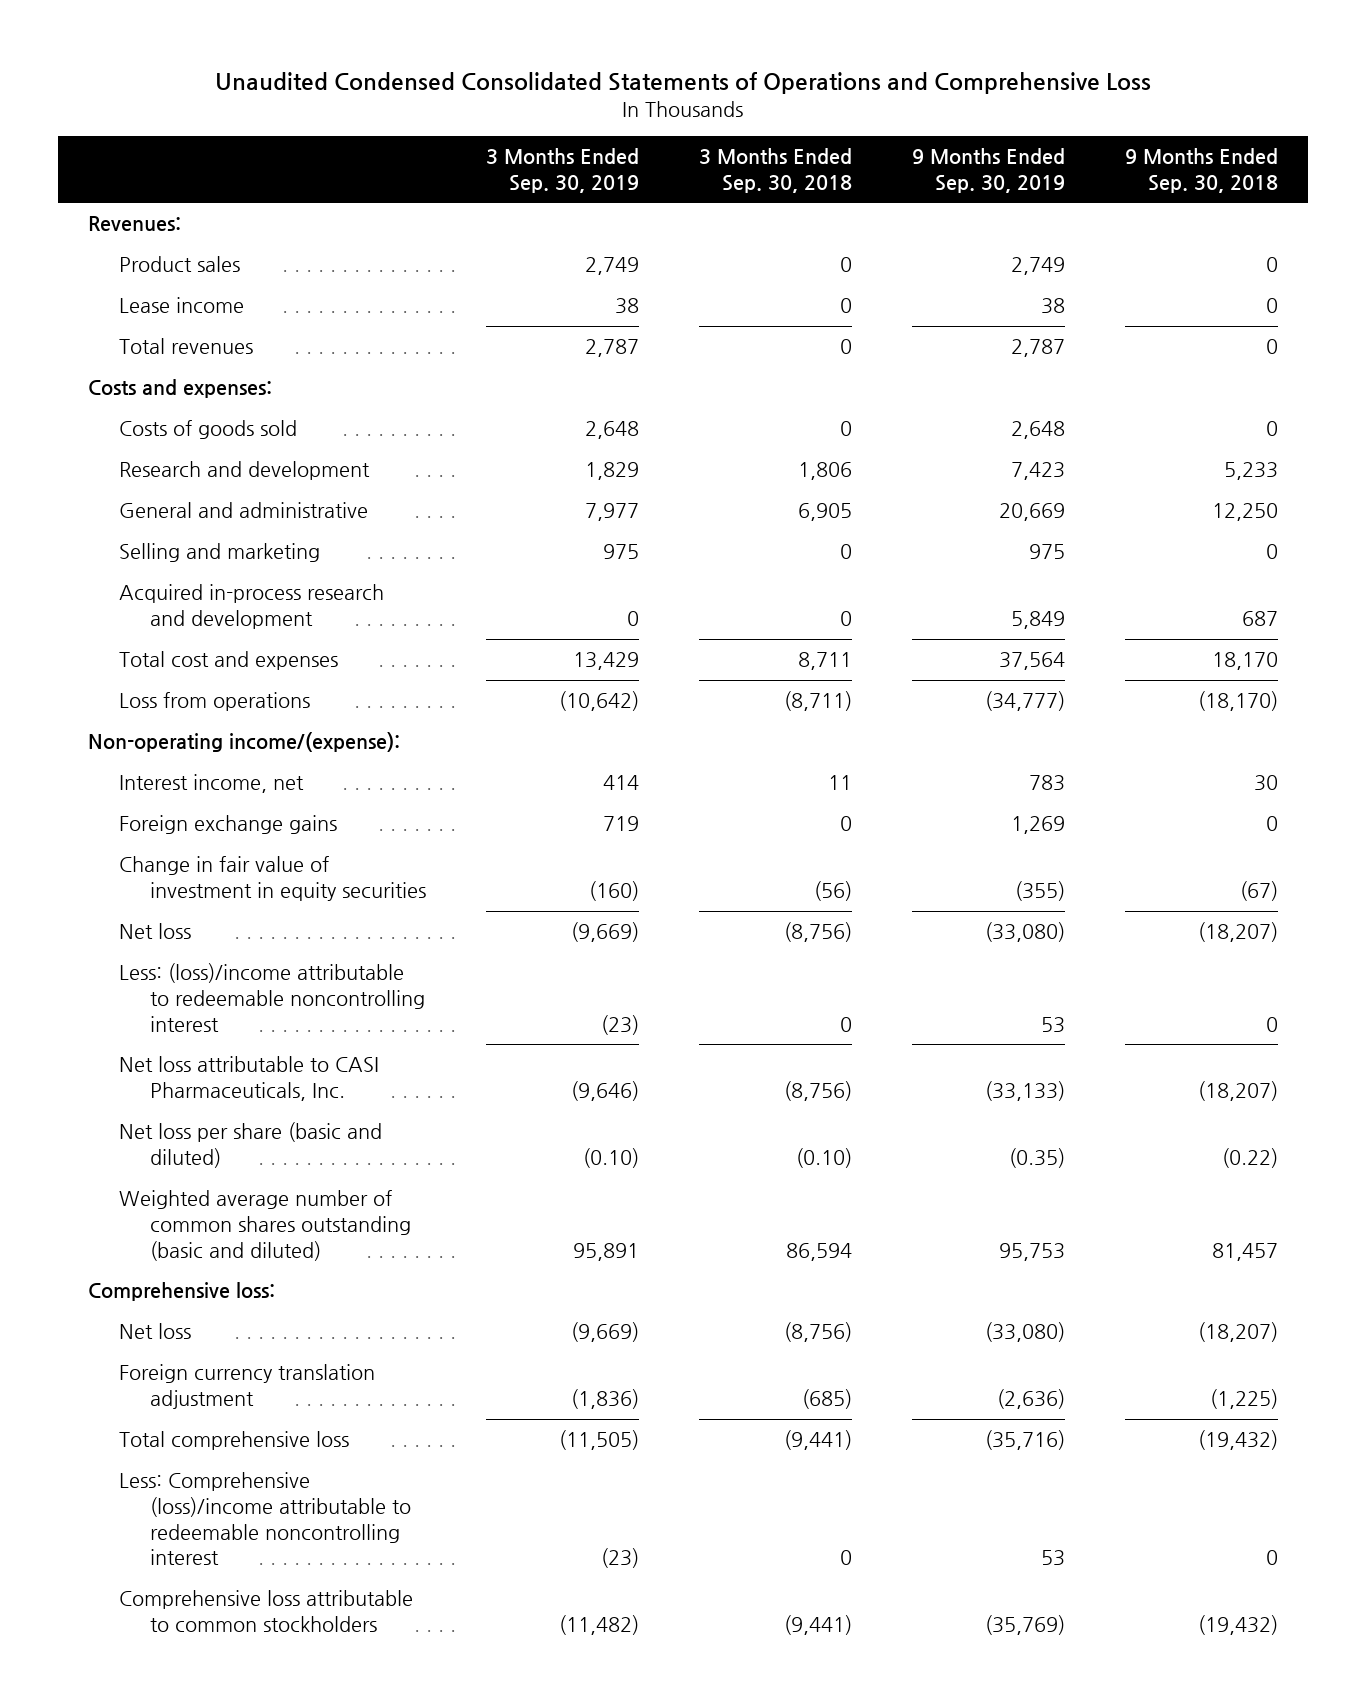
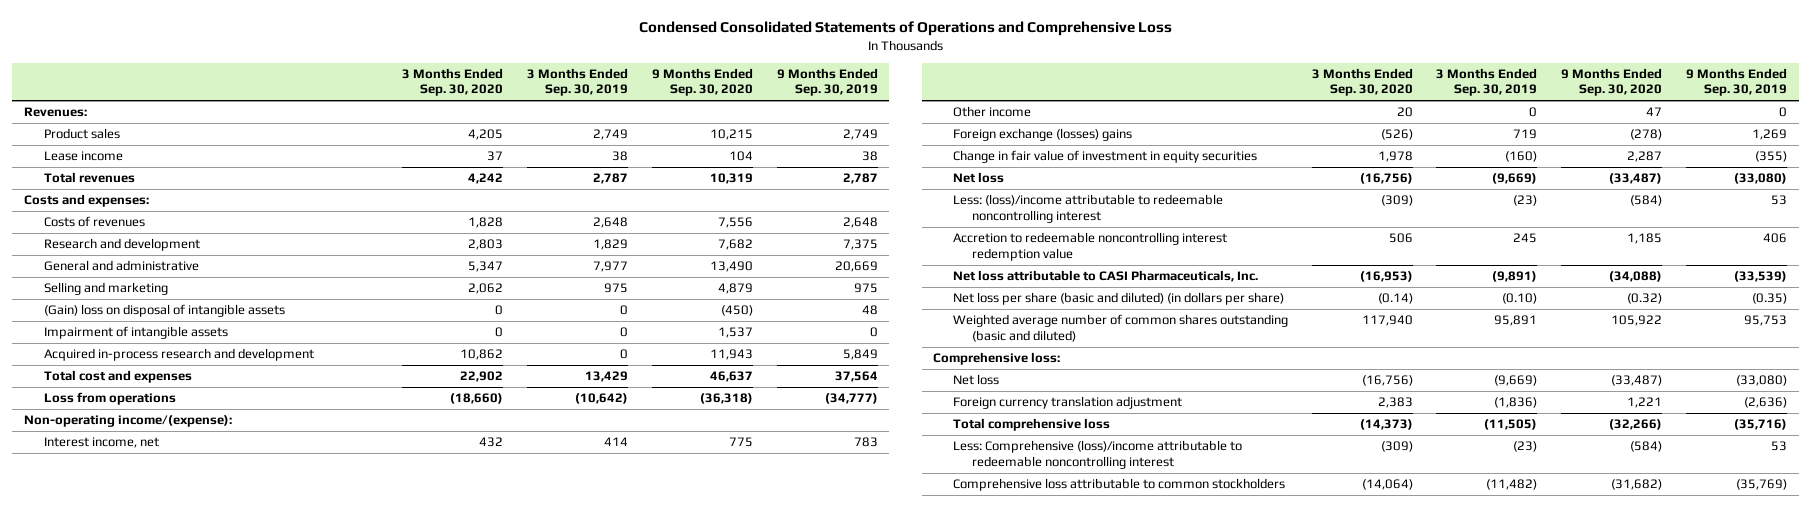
- Unaudited Condensed Consolidated Statements of Operations and Comprehensive Loss
+ Condensed Consolidated Statements of Operations and Comprehensive Loss
- | 3 Months Ended Sep. 30, 2019 | 3 Months Ended Sep. 30, 2018 | 9 Months Ended Sep. 30, 2019 | 9 Months Ended Sep. 30, 2018
+ | 3 Months Ended Sep. 30, 2020 | 3 Months Ended Sep. 30, 2019 | 9 Months Ended Sep. 30, 2020 | 9 Months Ended Sep. 30, 2019
- Costs of goods sold | 2,648 | 0 | 2,648 | 0
- Research and development | 1,829 | 1,806 | 7,423 | 5,233
+ Costs of revenues | 1,828 | 2,648 | 7,556 | 2,648
+ Research and development | 2,803 | 1,829 | 7,682 | 7,375
+ (Gain) loss on disposal of intangible assets | 0 | 0 | (450) | 48
+ Impairment of intangible assets | 0 | 0 | 1,537 | 0
- Foreign exchange gains | 719 | 0 | 1,269 | 0
+ Other income | 20 | 0 | 47 | 0
+ Foreign exchange (losses) gains | (526) | 719 | (278) | 1,269
- Net loss attributable to CASI Pharmaceuticals, Inc. | (9,646) | (8,756) | (33,133) | (18,207)
- Net loss per share (basic and diluted) | (0.10) | (0.10) | (0.35) | (0.22)
+ Accretion to redeemable noncontrolling interest redemption value | 506 | 245 | 1,185 | 406
+ Net loss attributable to CASI Pharmaceuticals, Inc. | (16,953) | (9,891) | (34,088) | (33,539)
+ Net loss per share (basic and diluted) (in dollars per share) | (0.14) | (0.10) | (0.32) | (0.35)

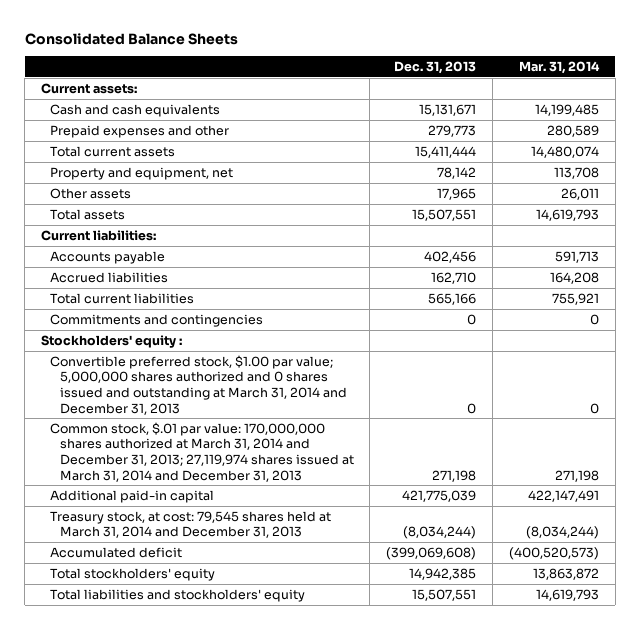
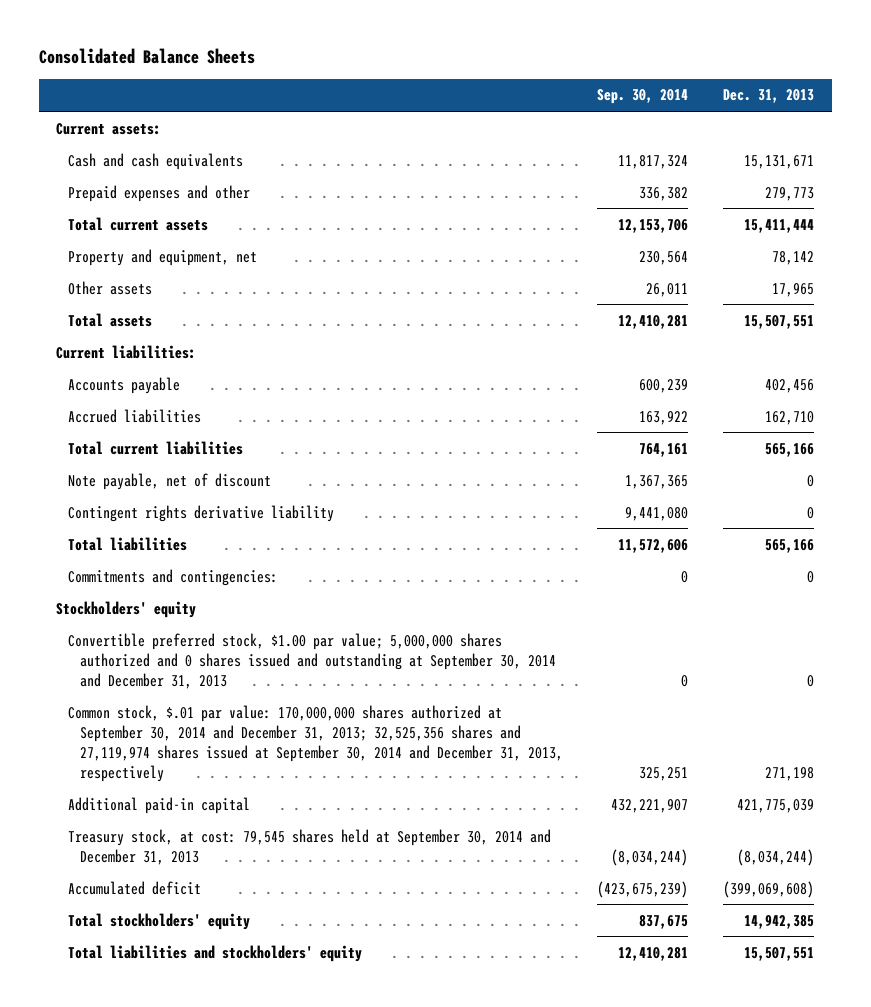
- | Dec. 31, 2013 | Mar. 31, 2014
+ | Sep. 30, 2014 | Dec. 31, 2013
- Commitments and contingencies | 0 | 0
- Stockholders' equity :
- Convertible preferred stock, $1.00 par value; 5,000,000 shares authorized and 0 shares issued and outstanding at March 31, 2014 and December 31, 2013 | 0 | 0
- Common stock, $.01 par value: 170,000,000 shares authorized at March 31, 2014 and December 31, 2013; 27,119,974 shares issued at March 31, 2014 and December 31, 2013 | 271,198 | 271,198
+ Note payable, net of discount | 1,367,365 | 0
+ Contingent rights derivative liability | 9,441,080 | 0
+ Total liabilities | 11,572,606 | 565,166
+ Commitments and contingencies: | 0 | 0
+ Stockholders' equity
+ Convertible preferred stock, $1.00 par value; 5,000,000 shares authorized and 0 shares issued and outstanding at September 30, 2014 and December 31, 2013 | 0 | 0
+ Common stock, $.01 par value: 170,000,000 shares authorized at September 30, 2014 and December 31, 2013; 32,525,356 shares and 27,119,974 shares issued at September 30, 2014 and December 31, 2013, respectively | 325,251 | 271,198
- Treasury stock, at cost: 79,545 shares held at March 31, 2014 and December 31, 2013 | (8,034,244) | (8,034,244)
+ Treasury stock, at cost: 79,545 shares held at September 30, 2014 and December 31, 2013 | (8,034,244) | (8,034,244)

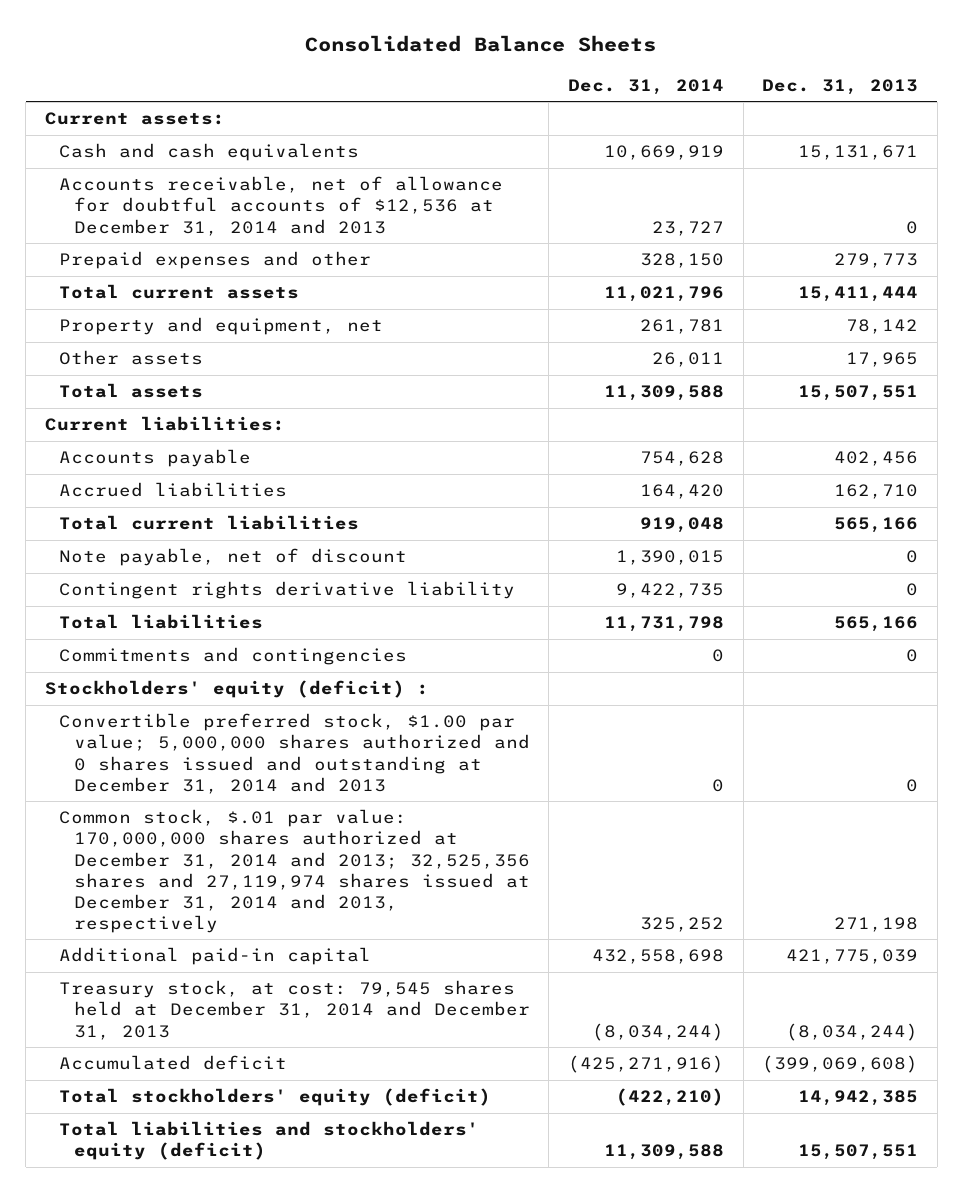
- | Sep. 30, 2014 | Dec. 31, 2013
+ | Dec. 31, 2014 | Dec. 31, 2013
+ Accounts receivable, net of allowance for doubtful accounts of $12,536 at December 31, 2014 and 2013 | 23,727 | 0
- Commitments and contingencies: | 0 | 0
- Stockholders' equity
- Convertible preferred stock, $1.00 par value; 5,000,000 shares authorized and 0 shares issued and outstanding at September 30, 2014 and December 31, 2013 | 0 | 0
- Common stock, $.01 par value: 170,000,000 shares authorized at September 30, 2014 and December 31, 2013; 32,525,356 shares and 27,119,974 shares issued at September 30, 2014 and December 31, 2013, respectively | 325,251 | 271,198
+ Commitments and contingencies | 0 | 0
+ Stockholders' equity (deficit) :
+ Convertible preferred stock, $1.00 par value; 5,000,000 shares authorized and 0 shares issued and outstanding at December 31, 2014 and 2013 | 0 | 0
+ Common stock, $.01 par value: 170,000,000 shares authorized at December 31, 2014 and 2013; 32,525,356 shares and 27,119,974 shares issued at December 31, 2014 and 2013, respectively | 325,252 | 271,198
- Treasury stock, at cost: 79,545 shares held at September 30, 2014 and December 31, 2013 | (8,034,244) | (8,034,244)
+ Treasury stock, at cost: 79,545 shares held at December 31, 2014 and December 31, 2013 | (8,034,244) | (8,034,244)
- Total stockholders' equity | 837,675 | 14,942,385
- Total liabilities and stockholders' equity | 12,410,281 | 15,507,551
+ Total stockholders' equity (deficit) | (422,210) | 14,942,385
+ Total liabilities and stockholders' equity (deficit) | 11,309,588 | 15,507,551

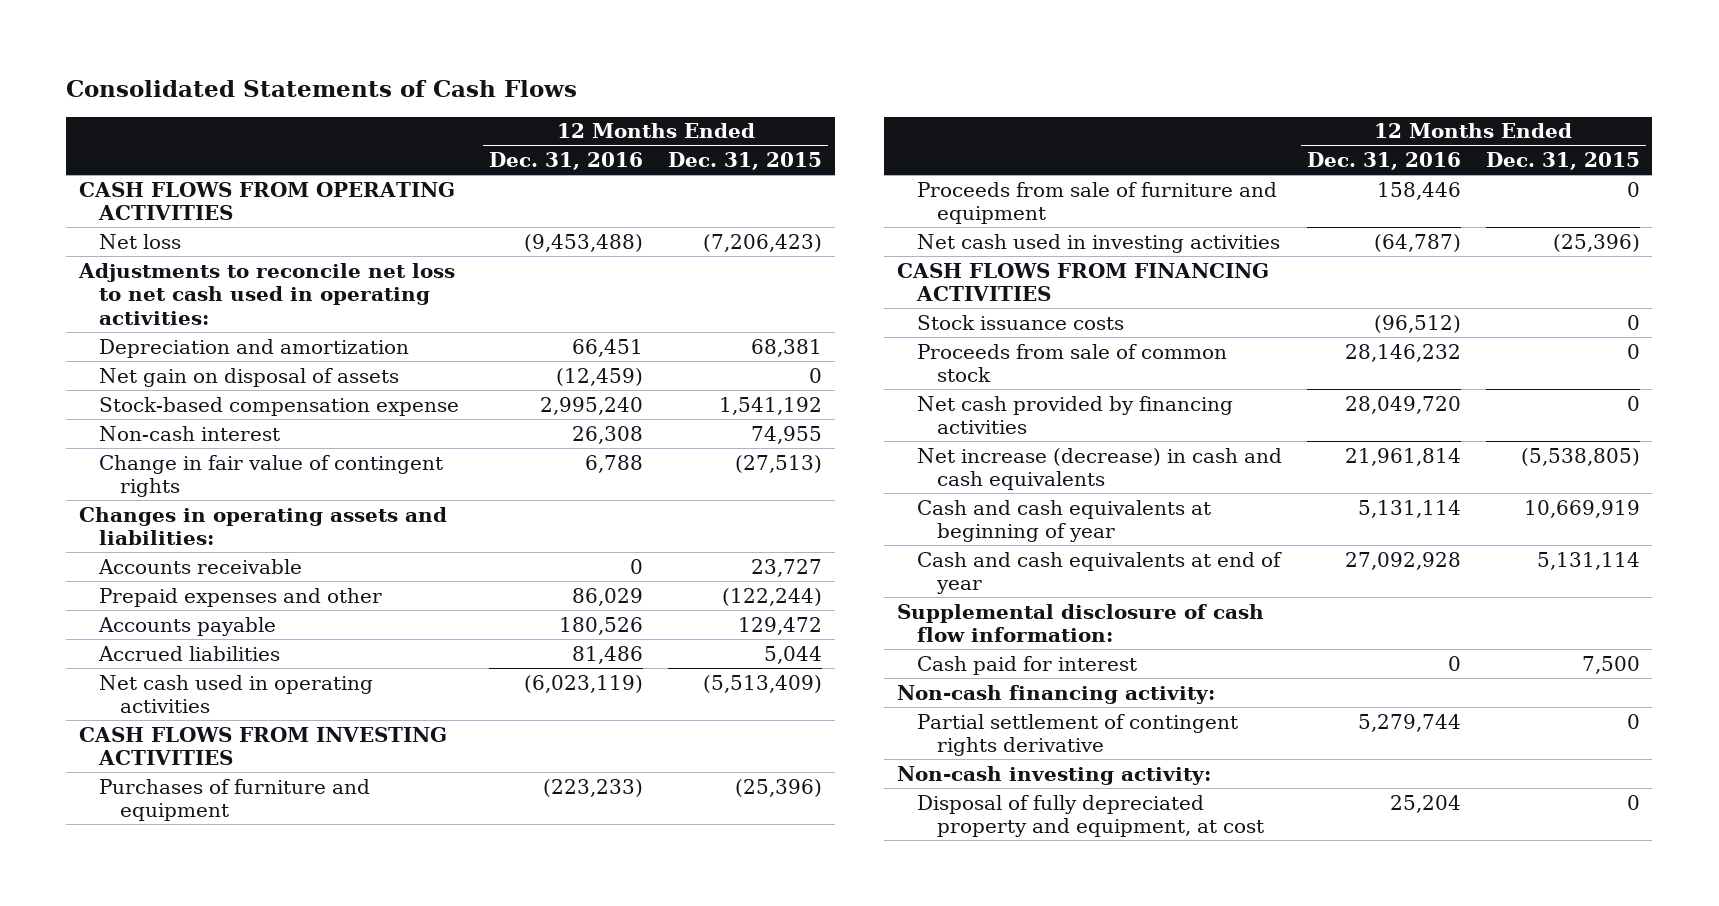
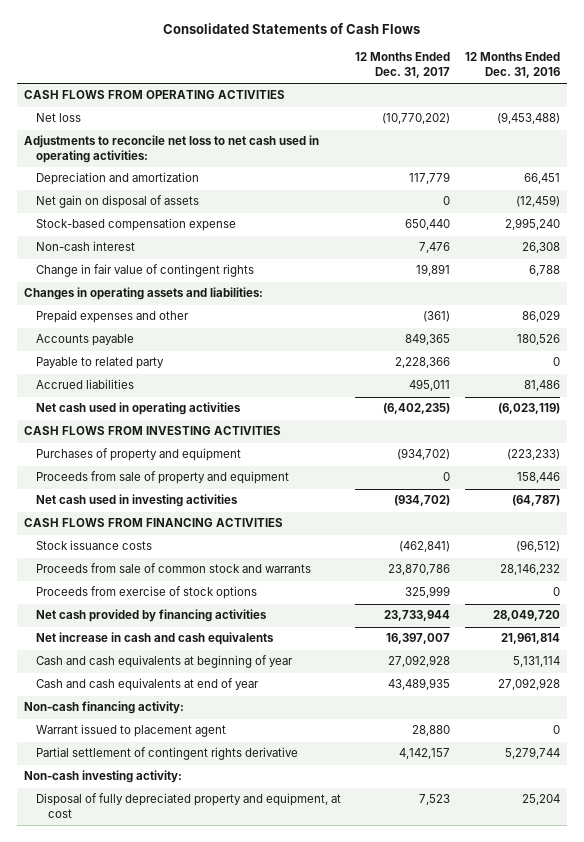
- | 12 Months Ended Dec. 31, 2016 | 12 Months Ended Dec. 31, 2015
+ | 12 Months Ended Dec. 31, 2017 | 12 Months Ended Dec. 31, 2016
- Accounts receivable | 0 | 23,727
+ Payable to related party | 2,228,366 | 0
- Purchases of furniture and equipment | (223,233) | (25,396)
- Proceeds from sale of furniture and equipment | 158,446 | 0
+ Purchases of property and equipment | (934,702) | (223,233)
+ Proceeds from sale of property and equipment | 0 | 158,446
- Proceeds from sale of common stock | 28,146,232 | 0
+ Proceeds from sale of common stock and warrants | 23,870,786 | 28,146,232
+ Proceeds from exercise of stock options | 325,999 | 0
- Net increase (decrease) in cash and cash equivalents | 21,961,814 | (5,538,805)
+ Net increase in cash and cash equivalents | 16,397,007 | 21,961,814
- Supplemental disclosure of cash flow information:
- Cash paid for interest | 0 | 7,500
+ Warrant issued to placement agent | 28,880 | 0

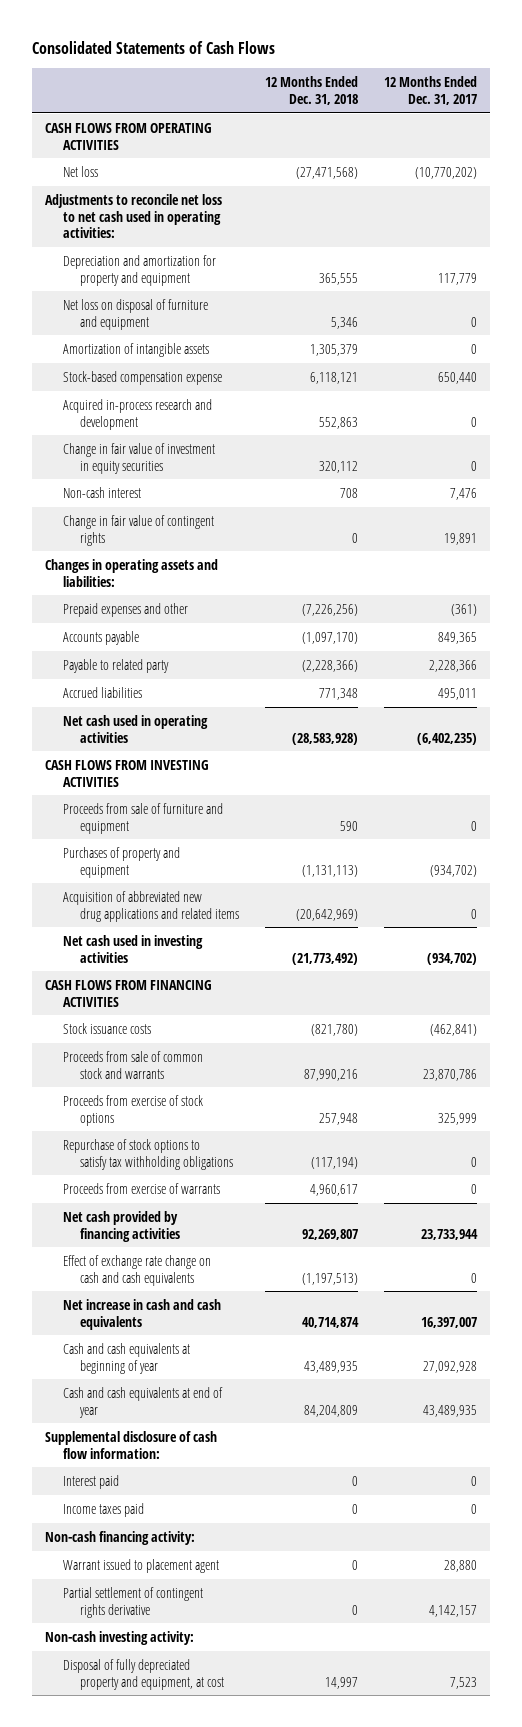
- | 12 Months Ended Dec. 31, 2017 | 12 Months Ended Dec. 31, 2016
+ | 12 Months Ended Dec. 31, 2018 | 12 Months Ended Dec. 31, 2017
- Depreciation and amortization | 117,779 | 66,451
- Net gain on disposal of assets | 0 | (12,459)
+ Depreciation and amortization for property and equipment | 365,555 | 117,779
+ Net loss on disposal of furniture and equipment | 5,346 | 0
+ Amortization of intangible assets | 1,305,379 | 0
+ Acquired in-process research and development | 552,863 | 0
+ Change in fair value of investment in equity securities | 320,112 | 0
+ Proceeds from sale of furniture and equipment | 590 | 0
- Proceeds from sale of property and equipment | 0 | 158,446
+ Acquisition of abbreviated new drug applications and related items | (20,642,969) | 0
+ Repurchase of stock options to satisfy tax withholding obligations | (117,194) | 0
+ Proceeds from exercise of warrants | 4,960,617 | 0
+ Effect of exchange rate change on cash and cash equivalents | (1,197,513) | 0
+ Supplemental disclosure of cash flow information:
+ Interest paid | 0 | 0
+ Income taxes paid | 0 | 0

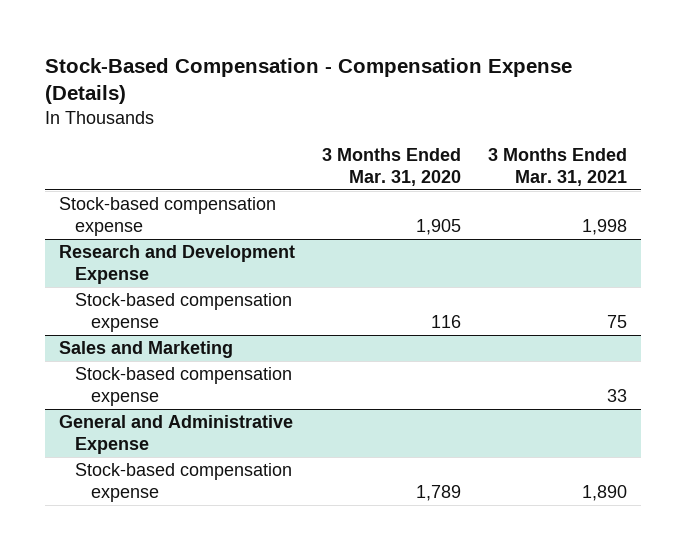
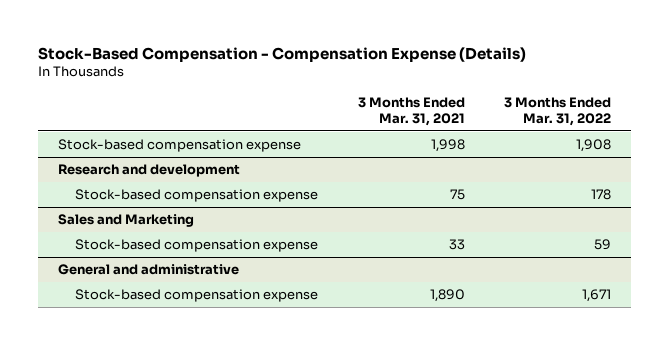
- | 3 Months Ended Mar. 31, 2020 | 3 Months Ended Mar. 31, 2021
+ | 3 Months Ended Mar. 31, 2021 | 3 Months Ended Mar. 31, 2022
- Research and Development Expense
+ Research and development
- General and Administrative Expense
+ General and administrative

